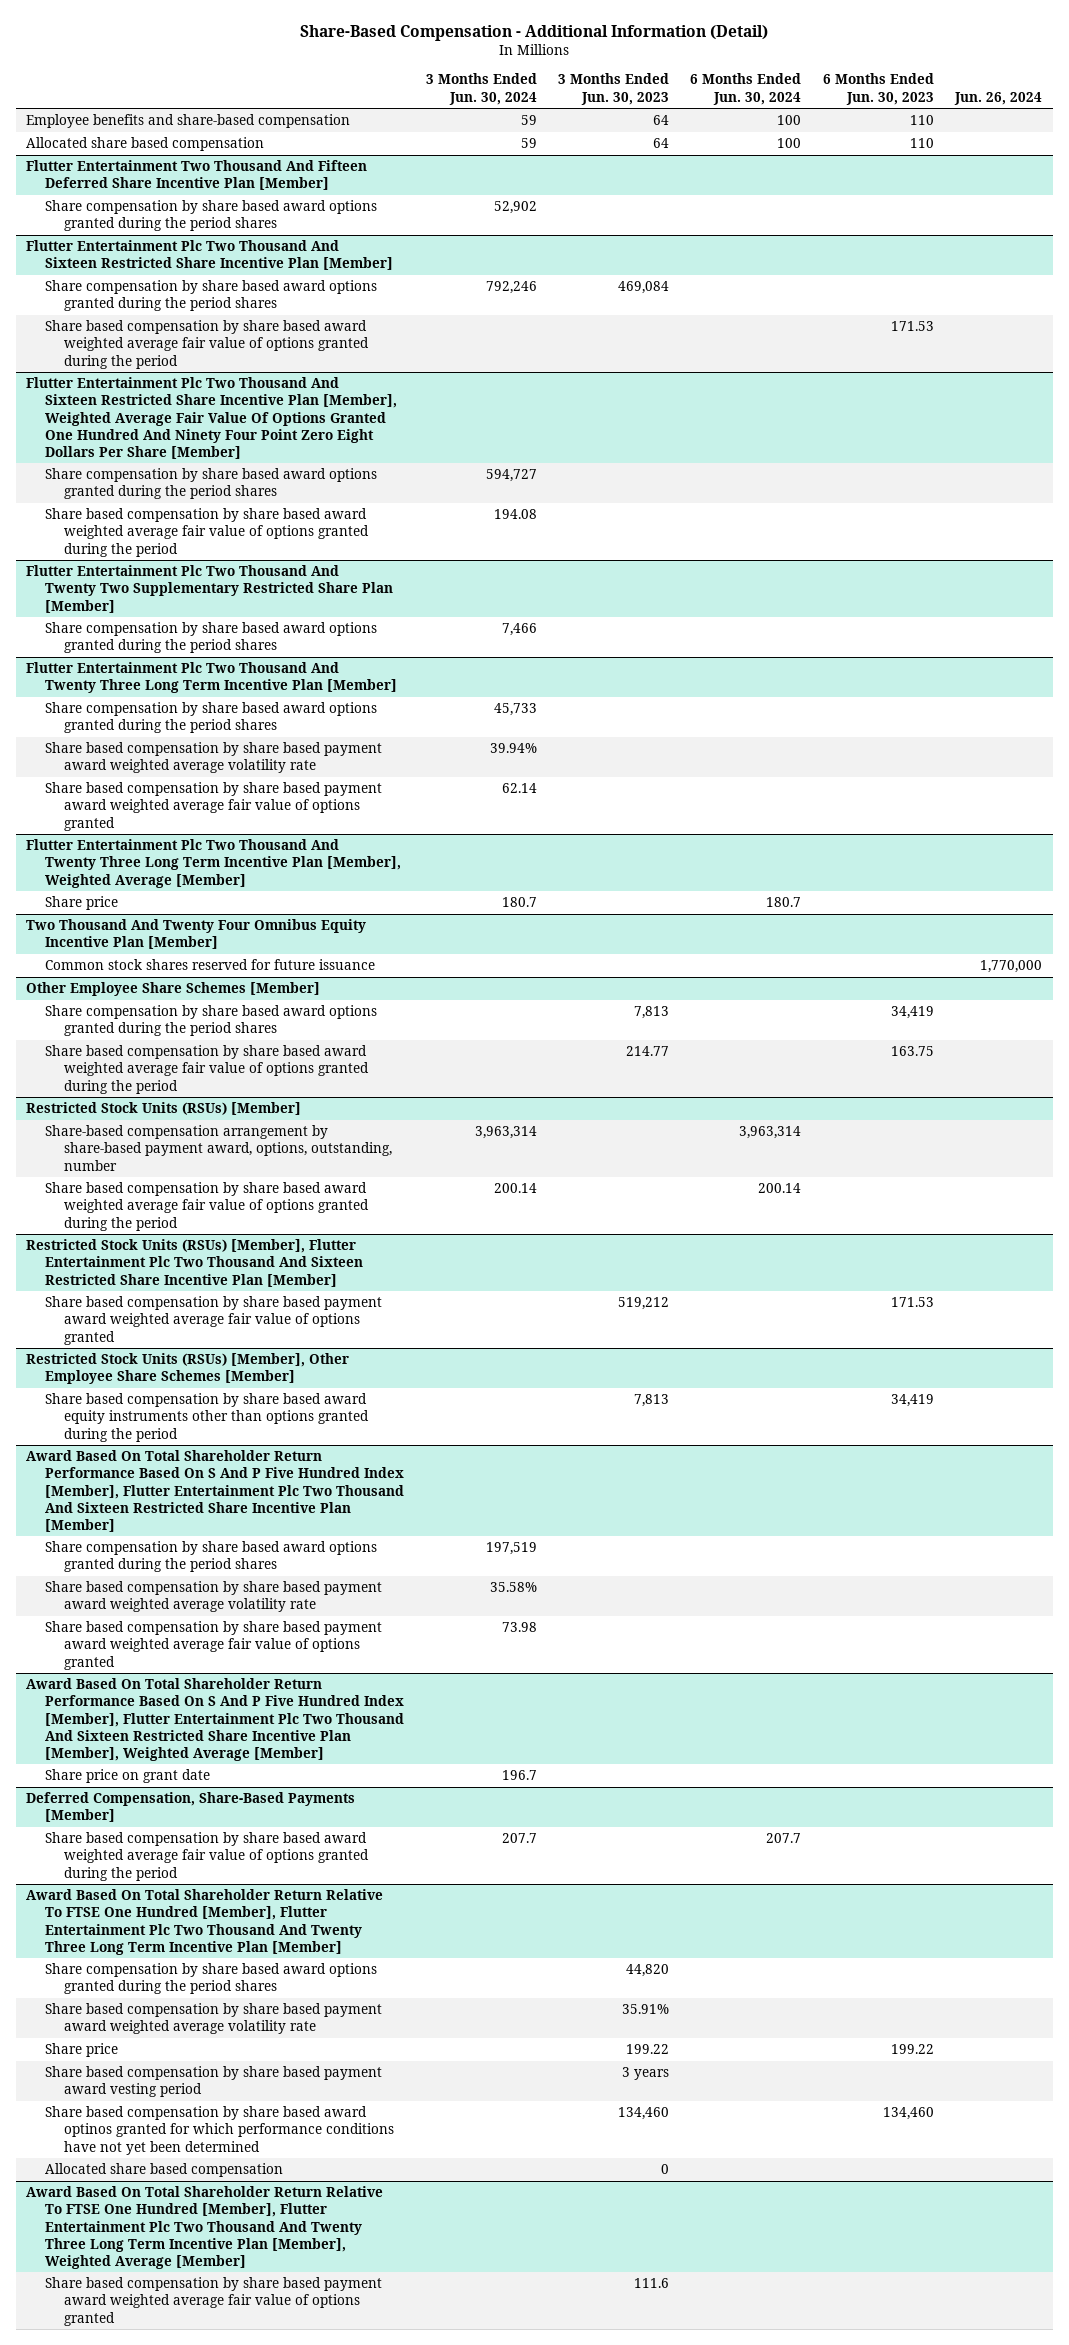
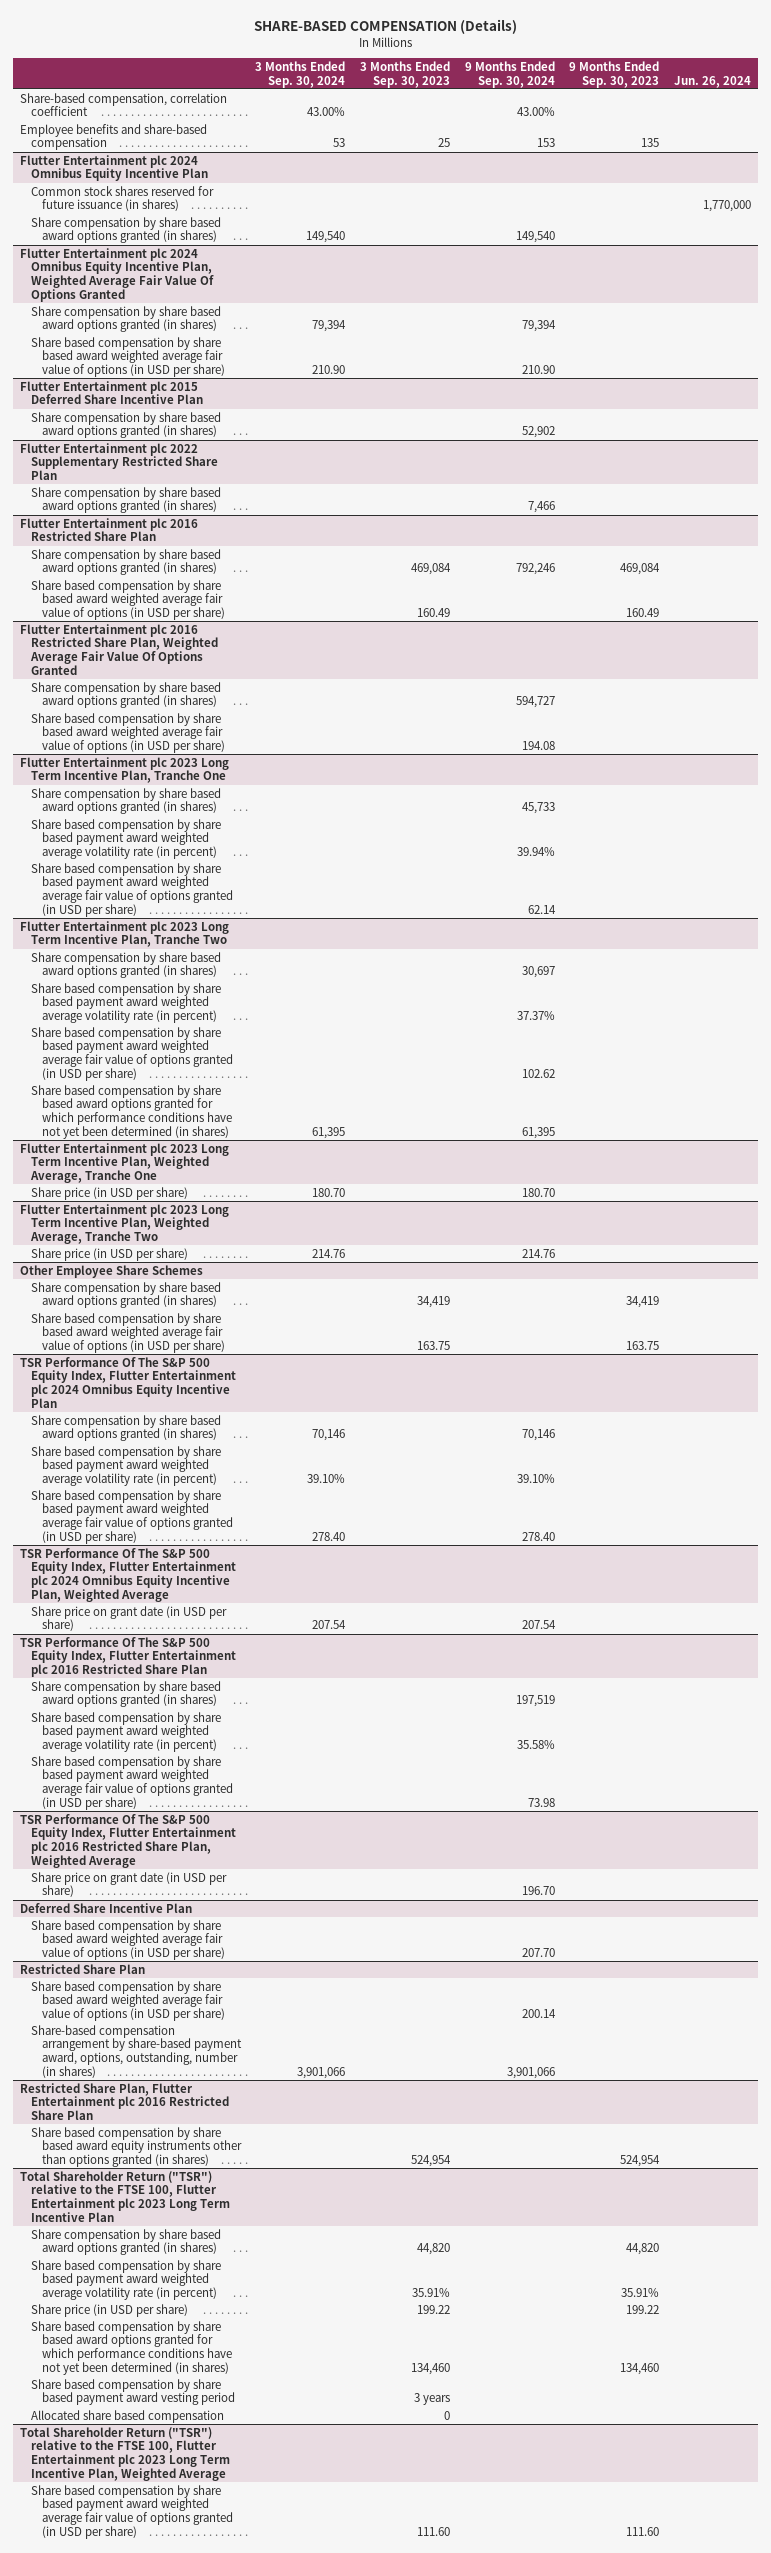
- Share-Based Compensation - Additional Information (Detail)
+ SHARE-BASED COMPENSATION (Details)
- | 3 Months Ended Jun. 30, 2024 | 3 Months Ended Jun. 30, 2023 | 6 Months Ended Jun. 30, 2024 | 6 Months Ended Jun. 30, 2023 | Jun. 26, 2024
+ | 3 Months Ended Sep. 30, 2024 | 3 Months Ended Sep. 30, 2023 | 9 Months Ended Sep. 30, 2024 | 9 Months Ended Sep. 30, 2023 | Jun. 26, 2024
+ Share-based compensation, correlation coefficient | 43.00% | | 43.00% | |
- Allocated share based compensation | 59 | 64 | 100 | 110 |
- Flutter Entertainment Two Thousand And Fifteen Deferred Share Incentive Plan [Member]
- Share compensation by share based award options granted during the period shares | 52,902 | | | |
- Flutter Entertainment Plc Two Thousand And Sixteen Restricted Share Incentive Plan [Member]
- Share compensation by share based award options granted during the period shares | 792,246 | 469,084 | | |
- Share based compensation by share based award weighted average fair value of options granted during the period | | | | 171.53 |
- Flutter Entertainment Plc Two Thousand And Sixteen Restricted Share Incentive Plan [Member], Weighted Average Fair Value Of Options Granted One Hundred And Ninety Four Point Zero Eight Dollars Per Share [Member]
- Share compensation by share based award options granted during the period shares | 594,727 | | | |
- Share based compensation by share based award weighted average fair value of options granted during the period | 194.08 | | | |
- Flutter Entertainment Plc Two Thousand And Twenty Two Supplementary Restricted Share Plan [Member]
- Share compensation by share based award options granted during the period shares | 7,466 | | | |
- Flutter Entertainment Plc Two Thousand And Twenty Three Long Term Incentive Plan [Member]
- Share compensation by share based award options granted during the period shares | 45,733 | | | |
- Share based compensation by share based payment award weighted average volatility rate | 39.94% | | | |
- Share based compensation by share based payment award weighted average fair value of options granted | 62.14 | | | |
- Flutter Entertainment Plc Two Thousand And Twenty Three Long Term Incentive Plan [Member], Weighted Average [Member]
- Share price | 180.7 | | 180.7 | |
- Two Thousand And Twenty Four Omnibus Equity Incentive Plan [Member]
- Common stock shares reserved for future issuance | | | | | 1,770,000
- Other Employee Share Schemes [Member]
- Share compensation by share based award options granted during the period shares | | 7,813 | | 34,419 |
- Share based compensation by share based award weighted average fair value of options granted during the period | | 214.77 | | 163.75 |
- Restricted Stock Units (RSUs) [Member]
- Share-based compensation arrangement by share-based payment award, options, outstanding, number | 3,963,314 | | 3,963,314 | |
- Share based compensation by share based award weighted average fair value of options granted during the period | 200.14 | | 200.14 | |
- Restricted Stock Units (RSUs) [Member], Flutter Entertainment Plc Two Thousand And Sixteen Restricted Share Incentive Plan [Member]
- Share based compensation by share based payment award weighted average fair value of options granted | | 519,212 | | 171.53 |
- Restricted Stock Units (RSUs) [Member], Other Employee Share Schemes [Member]
- Share based compensation by share based award equity instruments other than options granted during the period | | 7,813 | | 34,419 |
- Award Based On Total Shareholder Return Performance Based On S And P Five Hundred Index [Member], Flutter Entertainment Plc Two Thousand And Sixteen Restricted Share Incentive Plan [Member]
- Share compensation by share based award options granted during the period shares | 197,519 | | | |
- Share based compensation by share based payment award weighted average volatility rate | 35.58% | | | |
- Share based compensation by share based payment award weighted average fair value of options granted | 73.98 | | | |
- Award Based On Total Shareholder Return Performance Based On S And P Five Hundred Index [Member], Flutter Entertainment Plc Two Thousand And Sixteen Restricted Share Incentive Plan [Member], Weighted Average [Member]
- Share price on grant date | 196.7 | | | |
- Deferred Compensation, Share-Based Payments [Member]
- Share based compensation by share based award weighted average fair value of options granted during the period | 207.7 | | 207.7 | |
- Award Based On Total Shareholder Return Relative To FTSE One Hundred [Member], Flutter Entertainment Plc Two Thousand And Twenty Three Long Term Incentive Plan [Member]
- Share compensation by share based award options granted during the period shares | | 44,820 | | |
- Share based compensation by share based payment award weighted average volatility rate | | 35.91% | | |
- Share price | | 199.22 | | 199.22 |
- Share based compensation by share based payment award vesting period | | 3 years | | |
- Share based compensation by share based award optinos granted for which performance conditions have not yet been determined | | 134,460 | | 134,460 |
- Allocated share based compensation | | 0 | | |
- Award Based On Total Shareholder Return Relative To FTSE One Hundred [Member], Flutter Entertainment Plc Two Thousand And Twenty Three Long Term Incentive Plan [Member], Weighted Average [Member]
- Share based compensation by share based payment award weighted average fair value of options granted | | 111.6 | | |
+ Flutter Entertainment plc 2024 Omnibus Equity Incentive Plan
+ Common stock shares reserved for future issuance (in shares) | | | | | 1,770,000
+ Share compensation by share based award options granted (in shares) | 149,540 | | 149,540 | |
+ Flutter Entertainment plc 2024 Omnibus Equity Incentive Plan, Weighted Average Fair Value Of Options Granted
+ Share compensation by share based award options granted (in shares) | 79,394 | | 79,394 | |
+ Share based compensation by share based award weighted average fair value of options (in USD per share) | 210.90 | | 210.90 | |
+ Flutter Entertainment plc 2015 Deferred Share Incentive Plan
+ Share compensation by share based award options granted (in shares) | | | 52,902 | |
+ Flutter Entertainment plc 2022 Supplementary Restricted Share Plan
+ Share compensation by share based award options granted (in shares) | | | 7,466 | |
+ Flutter Entertainment plc 2016 Restricted Share Plan
+ Share compensation by share based award options granted (in shares) | | 469,084 | 792,246 | 469,084 |
+ Share based compensation by share based award weighted average fair value of options (in USD per share) | | 160.49 | | 160.49 |
+ Flutter Entertainment plc 2016 Restricted Share Plan, Weighted Average Fair Value Of Options Granted
+ Share compensation by share based award options granted (in shares) | | | 594,727 | |
+ Share based compensation by share based award weighted average fair value of options (in USD per share) | | | 194.08 | |
+ Flutter Entertainment plc 2023 Long Term Incentive Plan, Tranche One
+ Share compensation by share based award options granted (in shares) | | | 45,733 | |
+ Share based compensation by share based payment award weighted average volatility rate (in percent) | | | 39.94% | |
+ Share based compensation by share based payment award weighted average fair value of options granted (in USD per share) | | | 62.14 | |
+ Flutter Entertainment plc 2023 Long Term Incentive Plan, Tranche Two
+ Share compensation by share based award options granted (in shares) | | | 30,697 | |
+ Share based compensation by share based payment award weighted average volatility rate (in percent) | | | 37.37% | |
+ Share based compensation by share based payment award weighted average fair value of options granted (in USD per share) | | | 102.62 | |
+ Share based compensation by share based award options granted for which performance conditions have not yet been determined (in shares) | 61,395 | | 61,395 | |
+ Flutter Entertainment plc 2023 Long Term Incentive Plan, Weighted Average, Tranche One
+ Share price (in USD per share) | 180.70 | | 180.70 | |
+ Flutter Entertainment plc 2023 Long Term Incentive Plan, Weighted Average, Tranche Two
+ Share price (in USD per share) | 214.76 | | 214.76 | |
+ Other Employee Share Schemes
+ Share compensation by share based award options granted (in shares) | | 34,419 | | 34,419 |
+ Share based compensation by share based award weighted average fair value of options (in USD per share) | | 163.75 | | 163.75 |
+ TSR Performance Of The S&P 500 Equity Index, Flutter Entertainment plc 2024 Omnibus Equity Incentive Plan
+ Share compensation by share based award options granted (in shares) | 70,146 | | 70,146 | |
+ Share based compensation by share based payment award weighted average volatility rate (in percent) | 39.10% | | 39.10% | |
+ Share based compensation by share based payment award weighted average fair value of options granted (in USD per share) | 278.40 | | 278.40 | |
+ TSR Performance Of The S&P 500 Equity Index, Flutter Entertainment plc 2024 Omnibus Equity Incentive Plan, Weighted Average
+ Share price on grant date (in USD per share) | 207.54 | | 207.54 | |
+ TSR Performance Of The S&P 500 Equity Index, Flutter Entertainment plc 2016 Restricted Share Plan
+ Share compensation by share based award options granted (in shares) | | | 197,519 | |
+ Share based compensation by share based payment award weighted average volatility rate (in percent) | | | 35.58% | |
+ Share based compensation by share based payment award weighted average fair value of options granted (in USD per share) | | | 73.98 | |
+ TSR Performance Of The S&P 500 Equity Index, Flutter Entertainment plc 2016 Restricted Share Plan, Weighted Average
+ Share price on grant date (in USD per share) | | | 196.70 | |
+ Deferred Share Incentive Plan
+ Share based compensation by share based award weighted average fair value of options (in USD per share) | | | 207.70 | |
+ Restricted Share Plan
+ Share based compensation by share based award weighted average fair value of options (in USD per share) | | | 200.14 | |
+ Share-based compensation arrangement by share-based payment award, options, outstanding, number (in shares) | 3,901,066 | | 3,901,066 | |
+ Restricted Share Plan, Flutter Entertainment plc 2016 Restricted Share Plan
+ Share based compensation by share based award equity instruments other than options granted (in shares) | | 524,954 | | 524,954 |
+ Total Shareholder Return ("TSR") relative to the FTSE 100, Flutter Entertainment plc 2023 Long Term Incentive Plan
+ Share compensation by share based award options granted (in shares) | | 44,820 | | 44,820 |
+ Share based compensation by share based payment award weighted average volatility rate (in percent) | | 35.91% | | 35.91% |
+ Share price (in USD per share) | | 199.22 | | 199.22 |
+ Share based compensation by share based award options granted for which performance conditions have not yet been determined (in shares) | | 134,460 | | 134,460 |
+ Share based compensation by share based payment award vesting period | | 3 years | | |
+ Allocated share based compensation | | 0 | | |
+ Total Shareholder Return ("TSR") relative to the FTSE 100, Flutter Entertainment plc 2023 Long Term Incentive Plan, Weighted Average
+ Share based compensation by share based payment award weighted average fair value of options granted (in USD per share) | | 111.60 | | 111.60 |

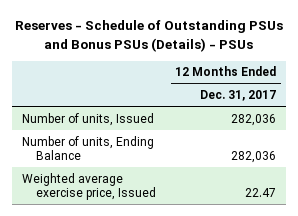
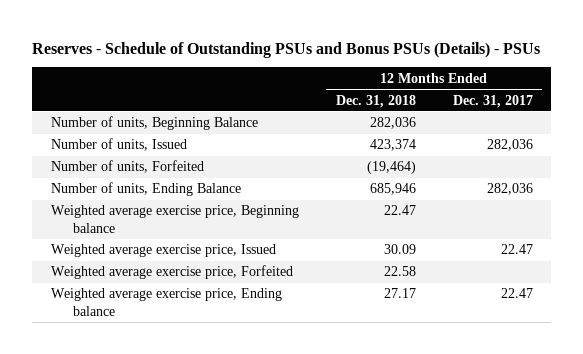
- | 12 Months Ended Dec. 31, 2017
+ | 12 Months Ended Dec. 31, 2018 | 12 Months Ended Dec. 31, 2017
+ Number of units, Beginning Balance | 282,036 |
+ Number of units, Forfeited | (19,464) |
+ Weighted average exercise price, Beginning balance | 22.47 |
+ Weighted average exercise price, Forfeited | 22.58 |
+ Weighted average exercise price, Ending balance | 27.17 | 22.47

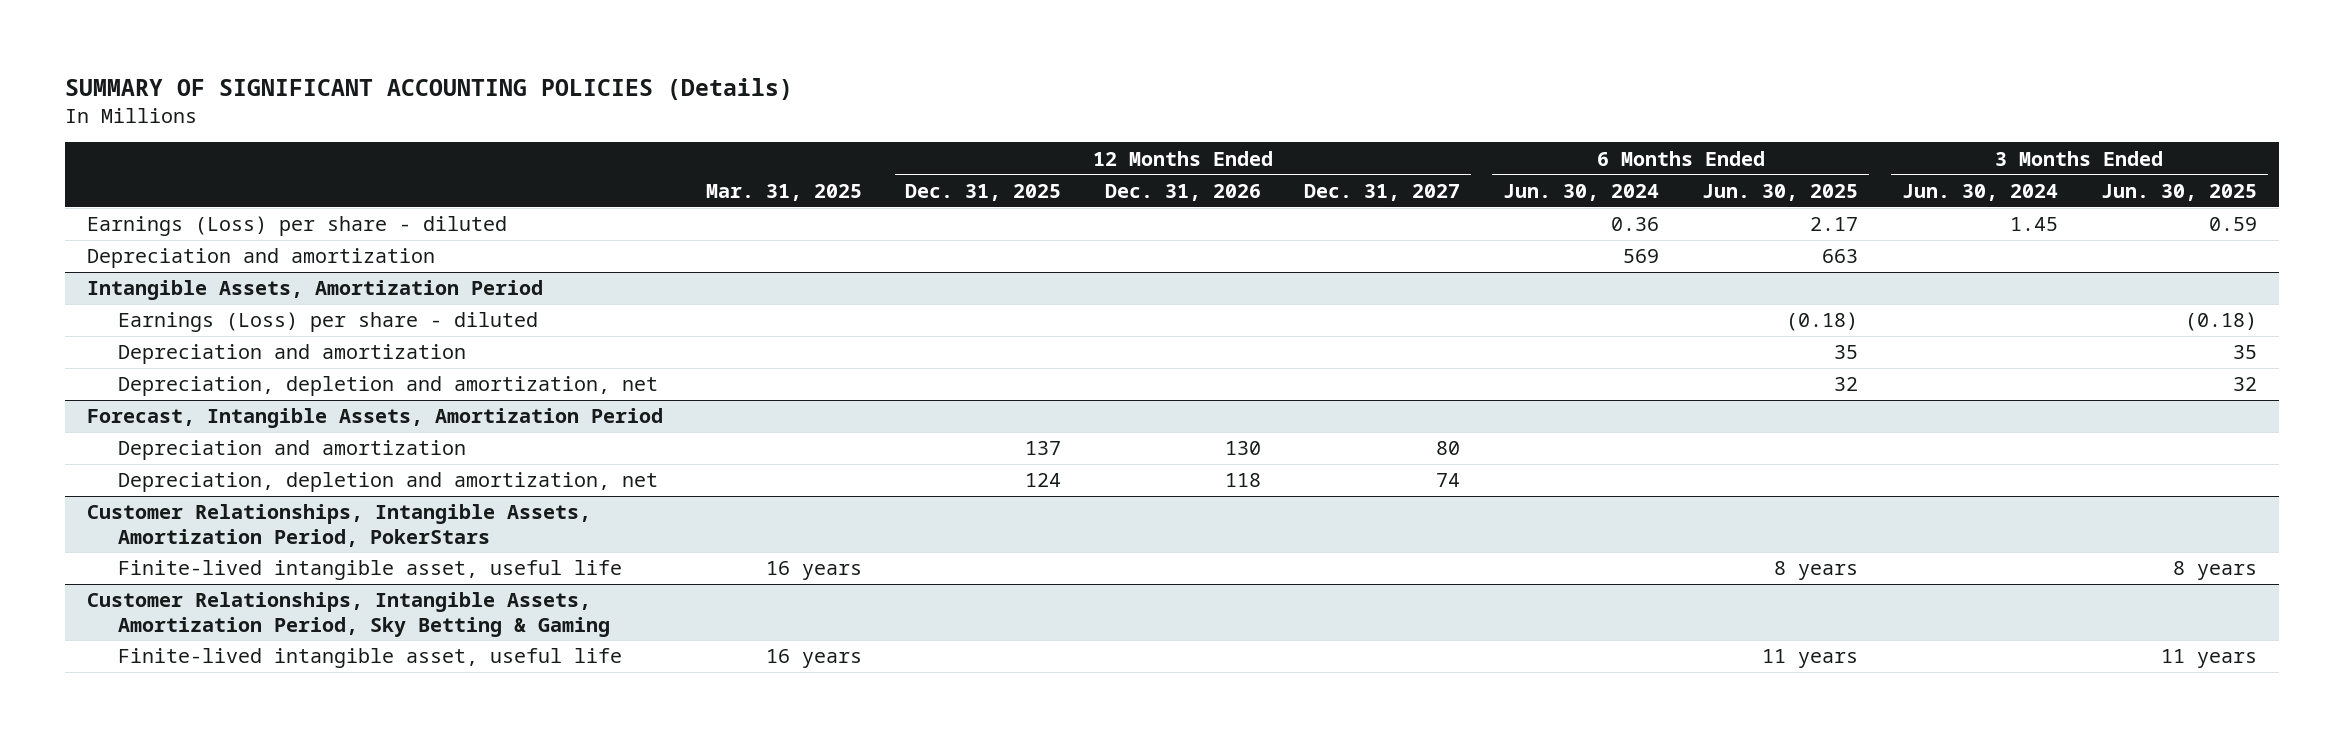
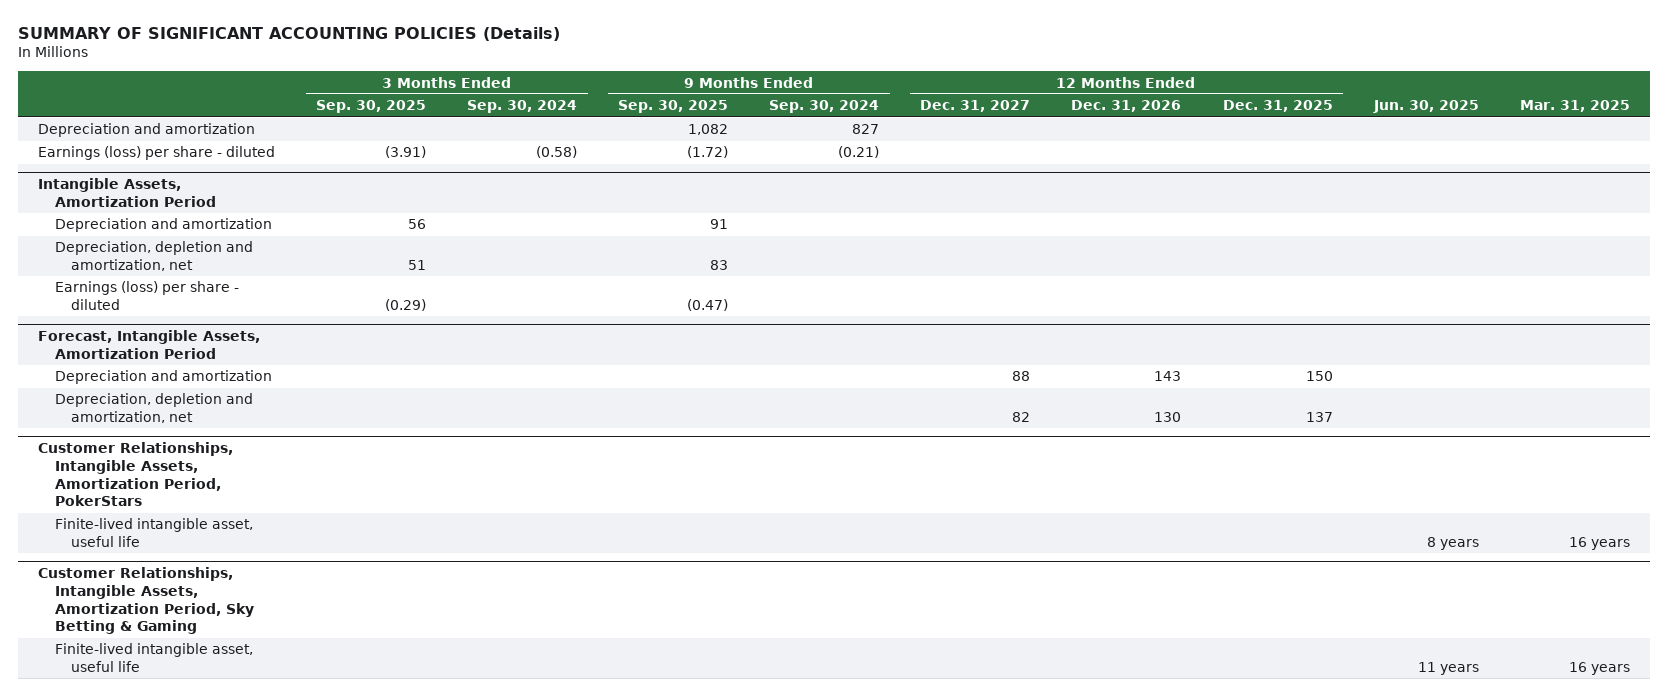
- | Mar. 31, 2025 | 12 Months Ended Dec. 31, 2025 | 12 Months Ended Dec. 31, 2026 | 12 Months Ended Dec. 31, 2027 | 6 Months Ended Jun. 30, 2024 | 6 Months Ended Jun. 30, 2025 | 3 Months Ended Jun. 30, 2024 | 3 Months Ended Jun. 30, 2025
+ | 3 Months Ended Sep. 30, 2025 | 3 Months Ended Sep. 30, 2024 | 9 Months Ended Sep. 30, 2025 | 9 Months Ended Sep. 30, 2024 | 12 Months Ended Dec. 31, 2027 | 12 Months Ended Dec. 31, 2026 | 12 Months Ended Dec. 31, 2025 | Jun. 30, 2025 | Mar. 31, 2025
- Earnings (Loss) per share - diluted | | | | | 0.36 | 2.17 | 1.45 | 0.59
+ Earnings (loss) per share - diluted | (3.91) | (0.58) | (1.72) | (0.21) | | | | |
@ Intangible Assets, Amortization Period
- Earnings (Loss) per share - diluted | | | | | | (0.18) | | (0.18)
+ Earnings (loss) per share - diluted | (0.29) | | (0.47) | | | | | |
@ Forecast, Intangible Assets, Amortization Period
- Depreciation and amortization | | 137 | 130 | 80 | | | |
- Depreciation, depletion and amortization, net | | 124 | 118 | 74 | | | |
+ Depreciation and amortization | | | | | 88 | 143 | 150 | |
+ Depreciation, depletion and amortization, net | | | | | 82 | 130 | 137 | |

